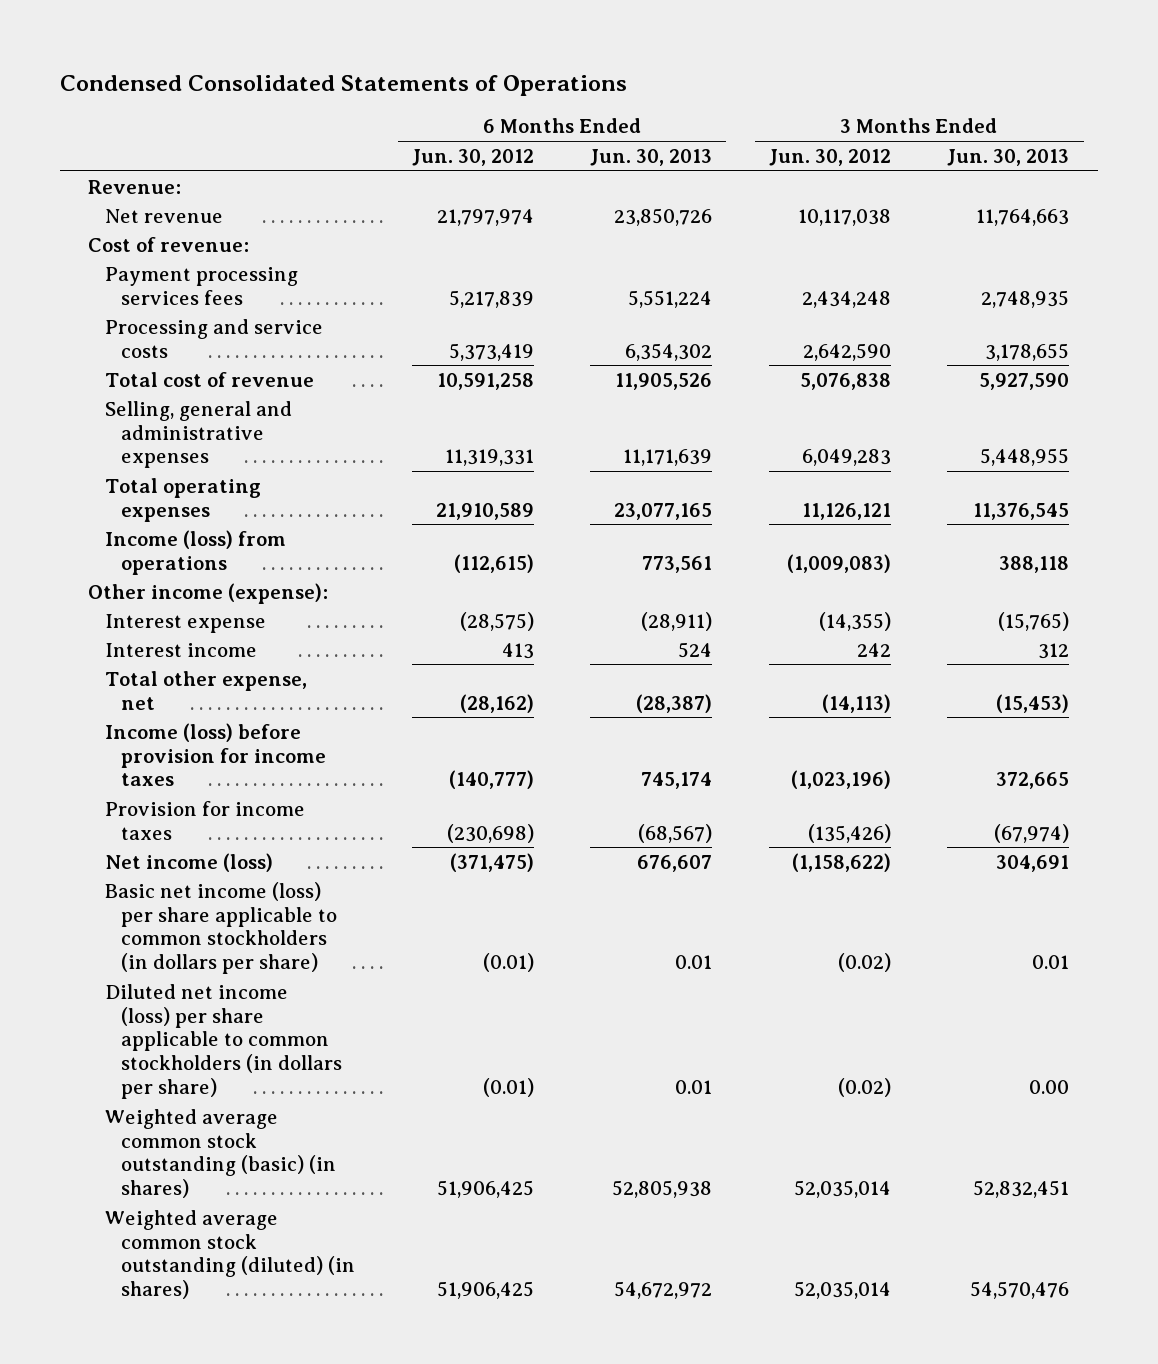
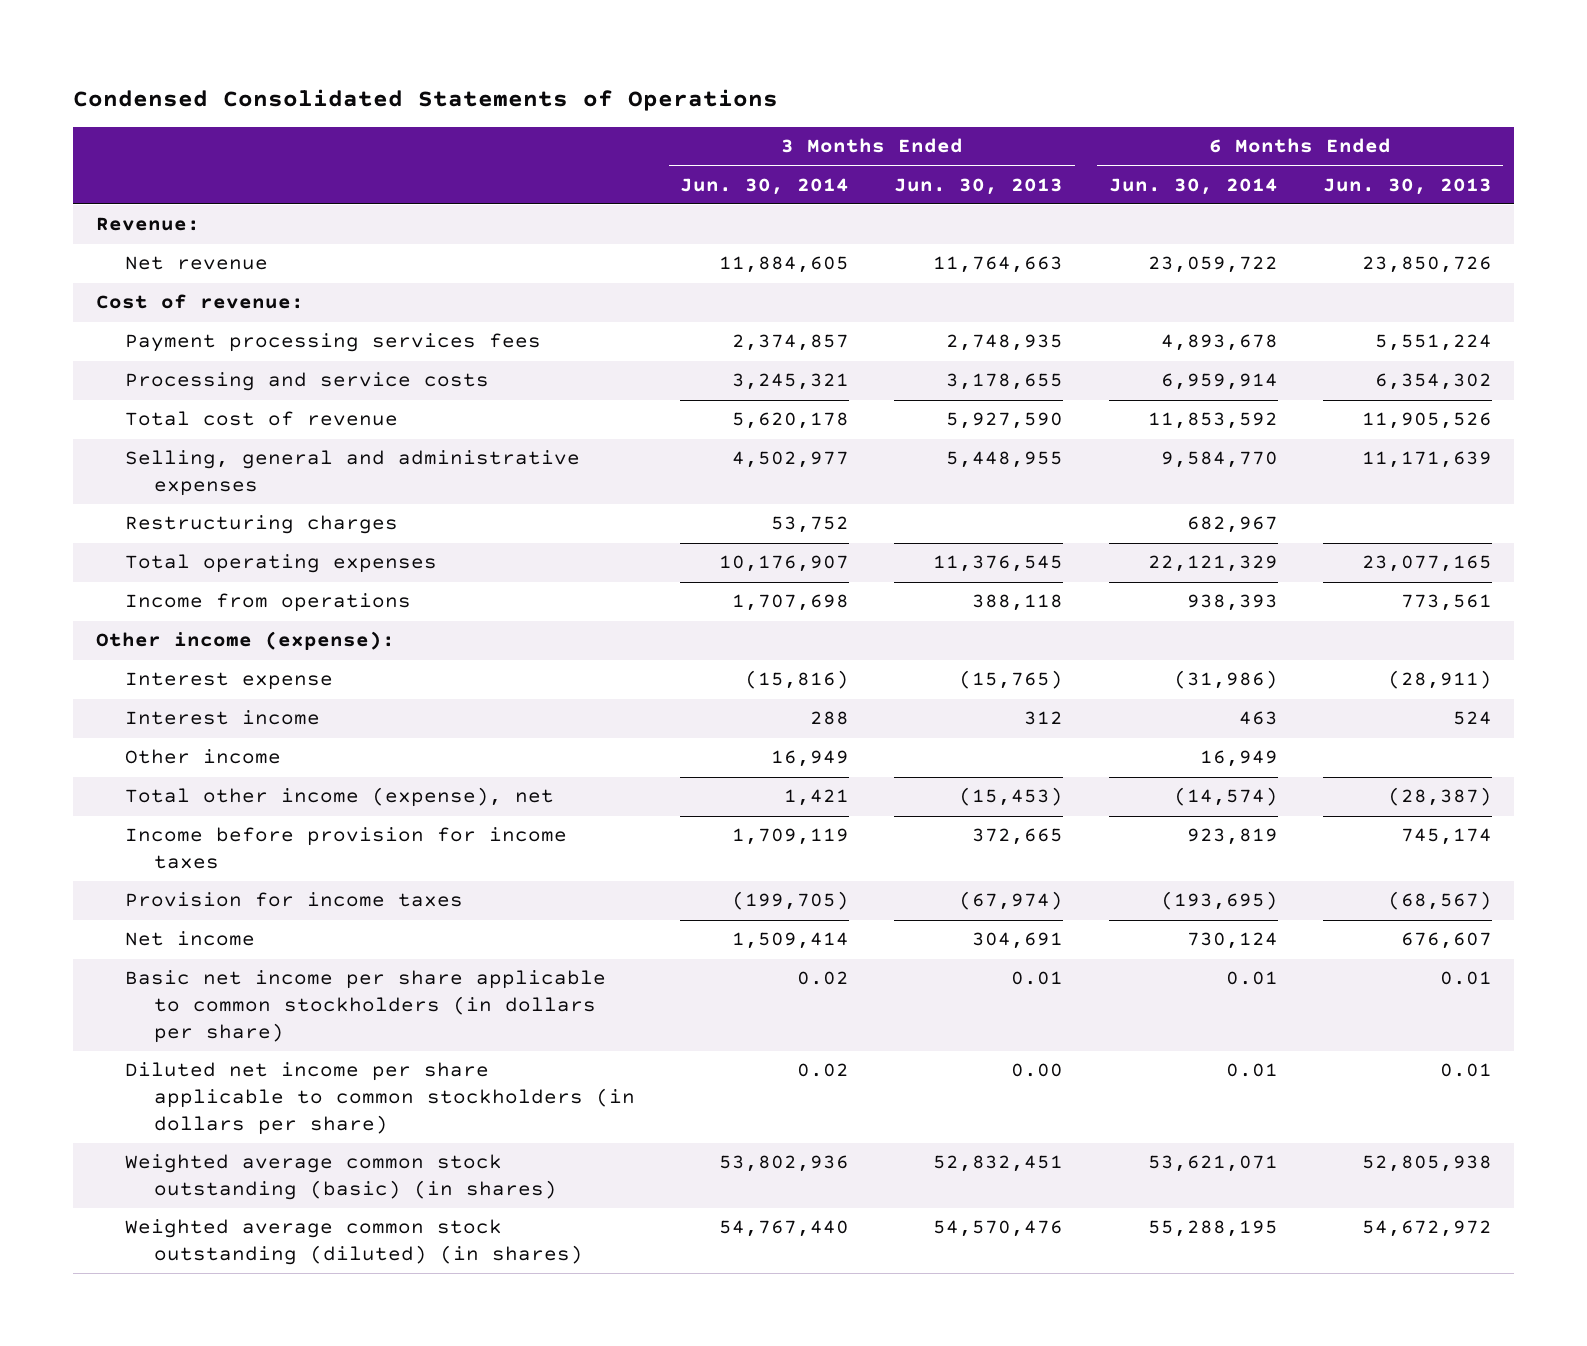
- | 6 Months Ended Jun. 30, 2012 | 6 Months Ended Jun. 30, 2013 | 3 Months Ended Jun. 30, 2012 | 3 Months Ended Jun. 30, 2013
+ | 3 Months Ended Jun. 30, 2014 | 3 Months Ended Jun. 30, 2013 | 6 Months Ended Jun. 30, 2014 | 6 Months Ended Jun. 30, 2013
+ Restructuring charges | 53,752 | | 682,967 |
- Income (loss) from operations | (112,615) | 773,561 | (1,009,083) | 388,118
+ Income from operations | 1,707,698 | 388,118 | 938,393 | 773,561
- Total other expense, net | (28,162) | (28,387) | (14,113) | (15,453)
- Income (loss) before provision for income taxes | (140,777) | 745,174 | (1,023,196) | 372,665
+ Other income | 16,949 | | 16,949 |
+ Total other income (expense), net | 1,421 | (15,453) | (14,574) | (28,387)
+ Income before provision for income taxes | 1,709,119 | 372,665 | 923,819 | 745,174
- Net income (loss) | (371,475) | 676,607 | (1,158,622) | 304,691
- Basic net income (loss) per share applicable to common stockholders (in dollars per share) | (0.01) | 0.01 | (0.02) | 0.01
- Diluted net income (loss) per share applicable to common stockholders (in dollars per share) | (0.01) | 0.01 | (0.02) | 0.00
+ Net income | 1,509,414 | 304,691 | 730,124 | 676,607
+ Basic net income per share applicable to common stockholders (in dollars per share) | 0.02 | 0.01 | 0.01 | 0.01
+ Diluted net income per share applicable to common stockholders (in dollars per share) | 0.02 | 0.00 | 0.01 | 0.01

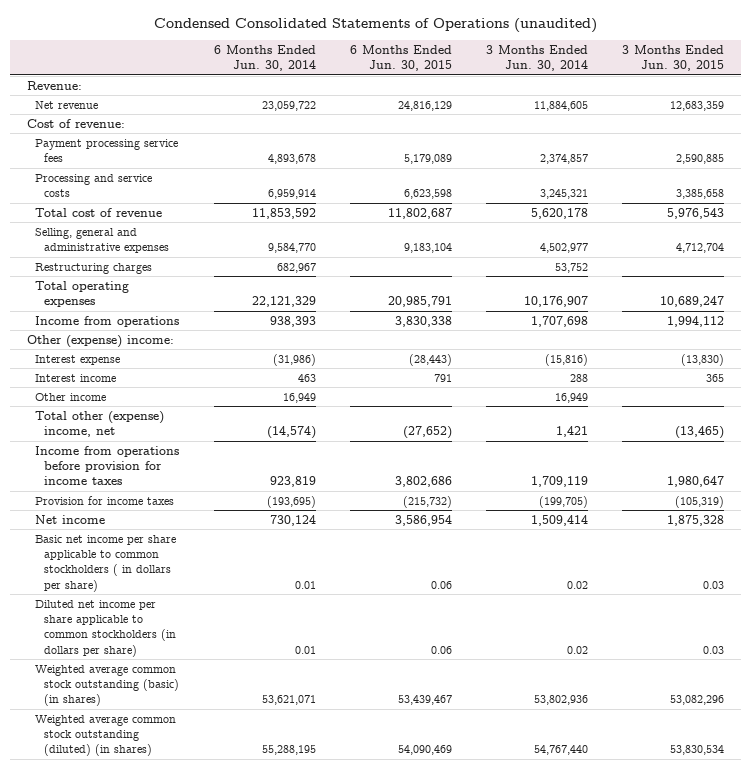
- Condensed Consolidated Statements of Operations
+ Condensed Consolidated Statements of Operations (unaudited)
- | 3 Months Ended Jun. 30, 2014 | 3 Months Ended Jun. 30, 2013 | 6 Months Ended Jun. 30, 2014 | 6 Months Ended Jun. 30, 2013
+ | 6 Months Ended Jun. 30, 2014 | 6 Months Ended Jun. 30, 2015 | 3 Months Ended Jun. 30, 2014 | 3 Months Ended Jun. 30, 2015
- Payment processing services fees | 2,374,857 | 2,748,935 | 4,893,678 | 5,551,224
+ Payment processing service fees | 4,893,678 | 5,179,089 | 2,374,857 | 2,590,885
- Other income (expense):
+ Other (expense) income:
- Total other income (expense), net | 1,421 | (15,453) | (14,574) | (28,387)
- Income before provision for income taxes | 1,709,119 | 372,665 | 923,819 | 745,174
+ Total other (expense) income, net | (14,574) | (27,652) | 1,421 | (13,465)
+ Income from operations before provision for income taxes | 923,819 | 3,802,686 | 1,709,119 | 1,980,647
- Basic net income per share applicable to common stockholders (in dollars per share) | 0.02 | 0.01 | 0.01 | 0.01
+ Basic net income per share applicable to common stockholders ( in dollars per share) | 0.01 | 0.06 | 0.02 | 0.03

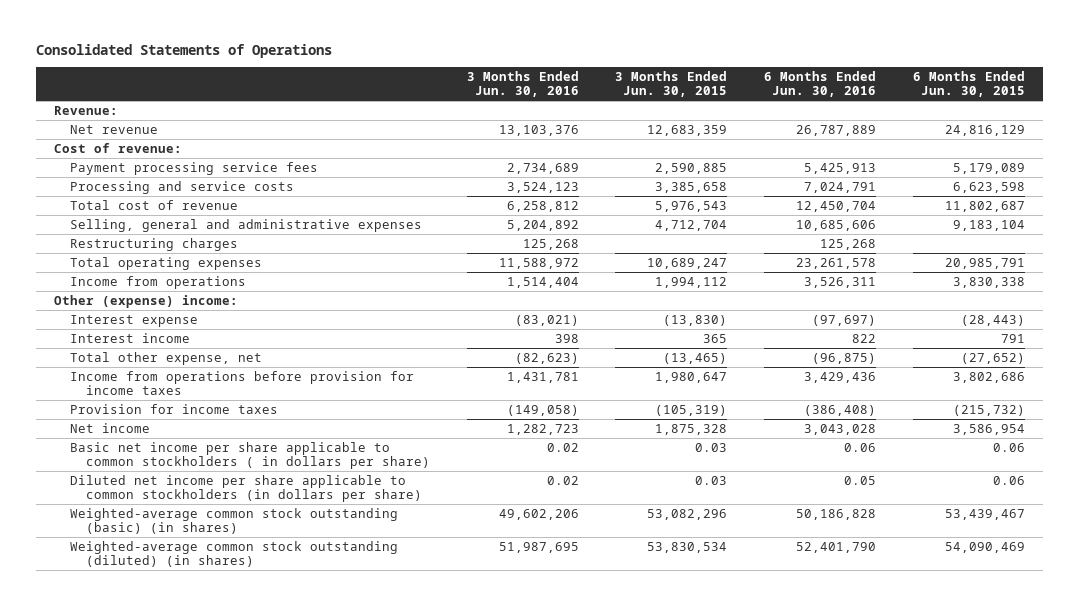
- Condensed Consolidated Statements of Operations (unaudited)
+ Consolidated Statements of Operations
- | 6 Months Ended Jun. 30, 2014 | 6 Months Ended Jun. 30, 2015 | 3 Months Ended Jun. 30, 2014 | 3 Months Ended Jun. 30, 2015
+ | 3 Months Ended Jun. 30, 2016 | 3 Months Ended Jun. 30, 2015 | 6 Months Ended Jun. 30, 2016 | 6 Months Ended Jun. 30, 2015
- Other income | 16,949 | | 16,949 |
- Total other (expense) income, net | (14,574) | (27,652) | 1,421 | (13,465)
+ Total other expense, net | (82,623) | (13,465) | (96,875) | (27,652)
- Weighted average common stock outstanding (basic) (in shares) | 53,621,071 | 53,439,467 | 53,802,936 | 53,082,296
- Weighted average common stock outstanding (diluted) (in shares) | 55,288,195 | 54,090,469 | 54,767,440 | 53,830,534
+ Weighted-average common stock outstanding (basic) (in shares) | 49,602,206 | 53,082,296 | 50,186,828 | 53,439,467
+ Weighted-average common stock outstanding (diluted) (in shares) | 51,987,695 | 53,830,534 | 52,401,790 | 54,090,469

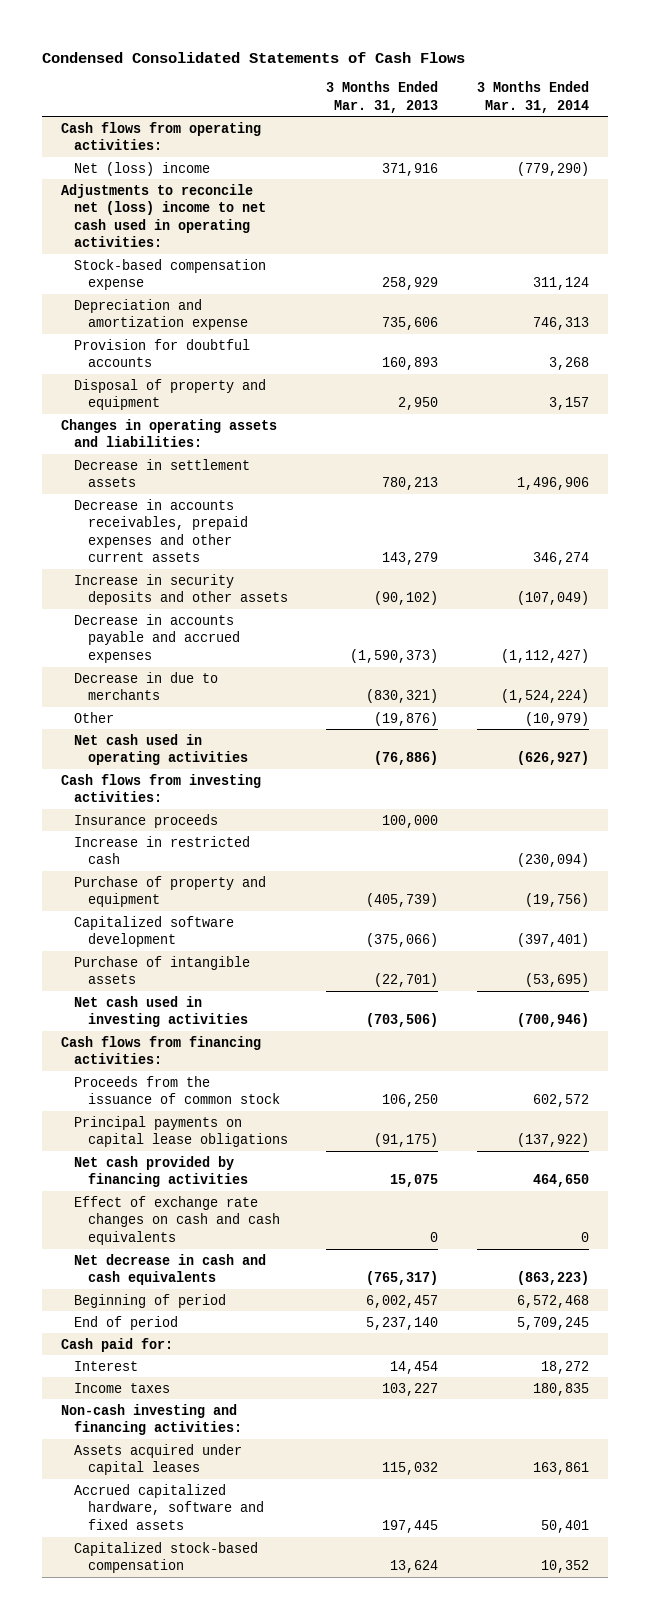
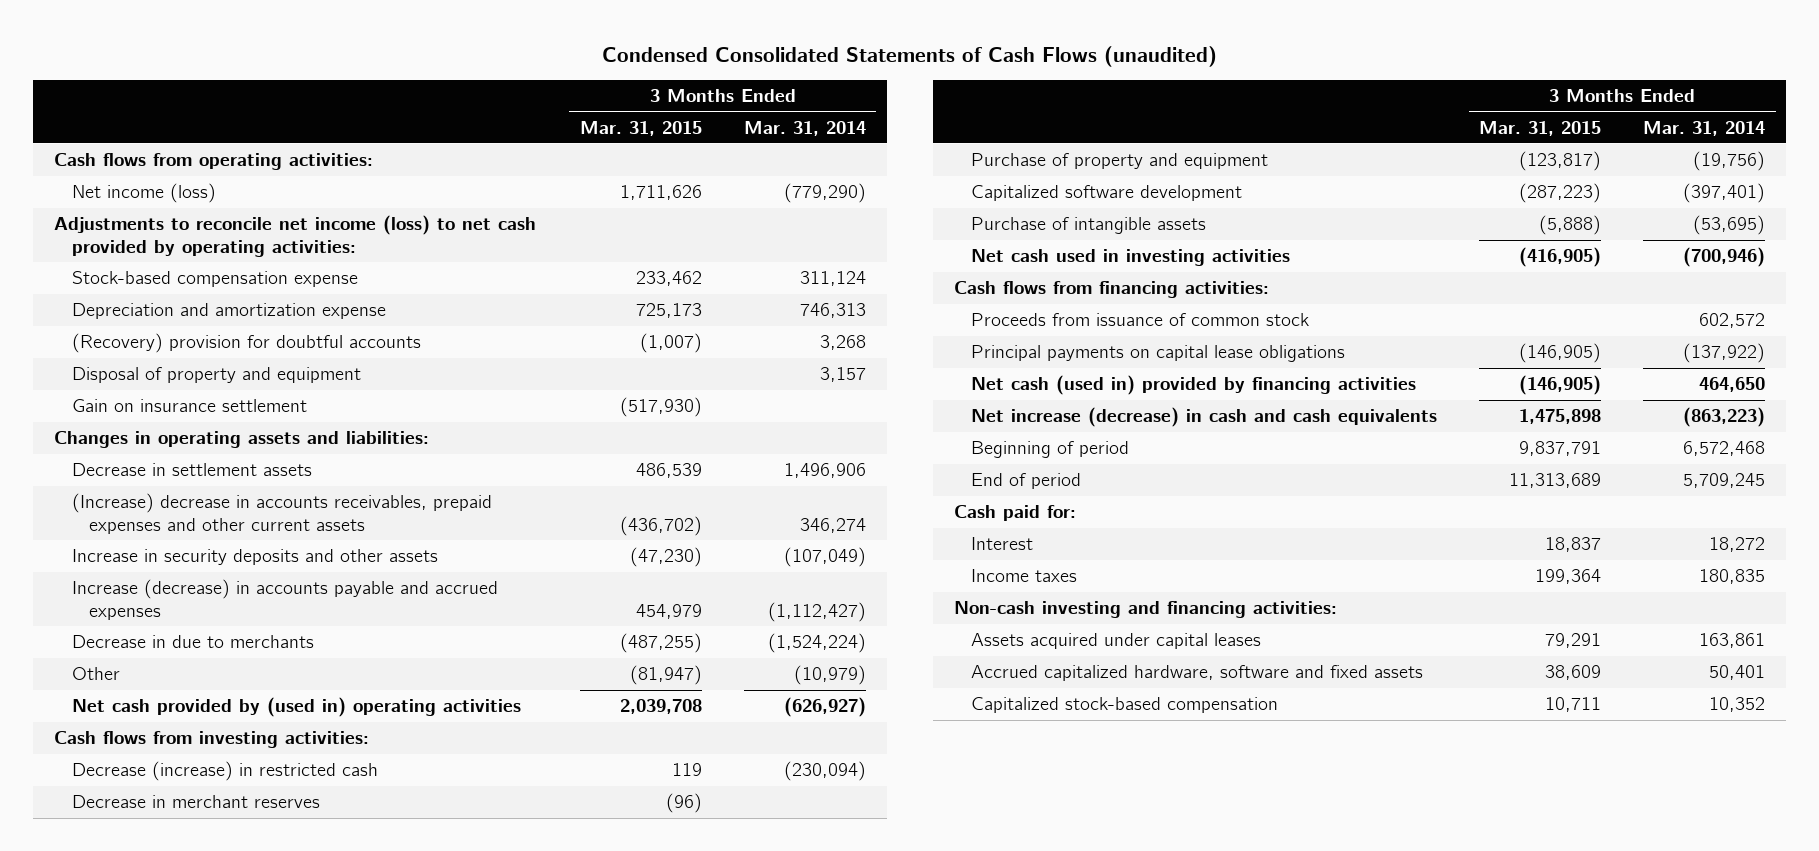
- Condensed Consolidated Statements of Cash Flows
+ Condensed Consolidated Statements of Cash Flows (unaudited)
- | 3 Months Ended Mar. 31, 2013 | 3 Months Ended Mar. 31, 2014
+ | 3 Months Ended Mar. 31, 2015 | 3 Months Ended Mar. 31, 2014
- Net (loss) income | 371,916 | (779,290)
- Adjustments to reconcile net (loss) income to net cash used in operating activities:
+ Net income (loss) | 1,711,626 | (779,290)
+ Adjustments to reconcile net income (loss) to net cash provided by operating activities:
- Provision for doubtful accounts | 160,893 | 3,268
+ (Recovery) provision for doubtful accounts | (1,007) | 3,268
+ Gain on insurance settlement | (517,930) |
- Decrease in accounts receivables, prepaid expenses and other current assets | 143,279 | 346,274
+ (Increase) decrease in accounts receivables, prepaid expenses and other current assets | (436,702) | 346,274
- Decrease in accounts payable and accrued expenses | (1,590,373) | (1,112,427)
+ Increase (decrease) in accounts payable and accrued expenses | 454,979 | (1,112,427)
- Net cash used in operating activities | (76,886) | (626,927)
+ Net cash provided by (used in) operating activities | 2,039,708 | (626,927)
- Insurance proceeds | 100,000 |
- Increase in restricted cash | | (230,094)
+ Decrease (increase) in restricted cash | 119 | (230,094)
+ Decrease in merchant reserves | (96) |
- Proceeds from the issuance of common stock | 106,250 | 602,572
+ Proceeds from issuance of common stock | | 602,572
- Net cash provided by financing activities | 15,075 | 464,650
- Effect of exchange rate changes on cash and cash equivalents | 0 | 0
- Net decrease in cash and cash equivalents | (765,317) | (863,223)
+ Net cash (used in) provided by financing activities | (146,905) | 464,650
+ Net increase (decrease) in cash and cash equivalents | 1,475,898 | (863,223)

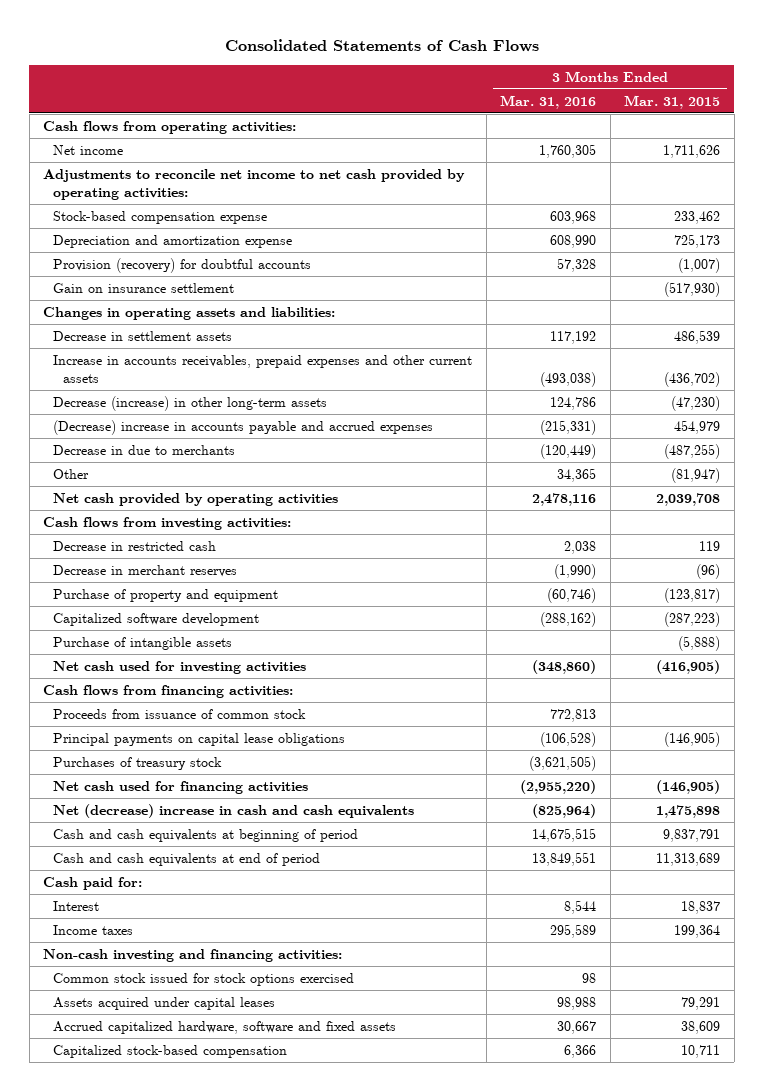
- Condensed Consolidated Statements of Cash Flows (unaudited)
+ Consolidated Statements of Cash Flows
- | 3 Months Ended Mar. 31, 2015 | 3 Months Ended Mar. 31, 2014
+ | 3 Months Ended Mar. 31, 2016 | 3 Months Ended Mar. 31, 2015
- Net income (loss) | 1,711,626 | (779,290)
- Adjustments to reconcile net income (loss) to net cash provided by operating activities:
+ Net income | 1,760,305 | 1,711,626
+ Adjustments to reconcile net income to net cash provided by operating activities:
- (Recovery) provision for doubtful accounts | (1,007) | 3,268
- Disposal of property and equipment | | 3,157
+ Provision (recovery) for doubtful accounts | 57,328 | (1,007)
- (Increase) decrease in accounts receivables, prepaid expenses and other current assets | (436,702) | 346,274
- Increase in security deposits and other assets | (47,230) | (107,049)
- Increase (decrease) in accounts payable and accrued expenses | 454,979 | (1,112,427)
+ Increase in accounts receivables, prepaid expenses and other current assets | (493,038) | (436,702)
+ Decrease (increase) in other long-term assets | 124,786 | (47,230)
+ (Decrease) increase in accounts payable and accrued expenses | (215,331) | 454,979
- Net cash provided by (used in) operating activities | 2,039,708 | (626,927)
+ Net cash provided by operating activities | 2,478,116 | 2,039,708
- Decrease (increase) in restricted cash | 119 | (230,094)
+ Decrease in restricted cash | 2,038 | 119
- Net cash used in investing activities | (416,905) | (700,946)
+ Net cash used for investing activities | (348,860) | (416,905)
- Net cash (used in) provided by financing activities | (146,905) | 464,650
- Net increase (decrease) in cash and cash equivalents | 1,475,898 | (863,223)
- Beginning of period | 9,837,791 | 6,572,468
- End of period | 11,313,689 | 5,709,245
+ Purchases of treasury stock | (3,621,505) |
+ Net cash used for financing activities | (2,955,220) | (146,905)
+ Net (decrease) increase in cash and cash equivalents | (825,964) | 1,475,898
+ Cash and cash equivalents at beginning of period | 14,675,515 | 9,837,791
+ Cash and cash equivalents at end of period | 13,849,551 | 11,313,689
+ Common stock issued for stock options exercised | 98 |

